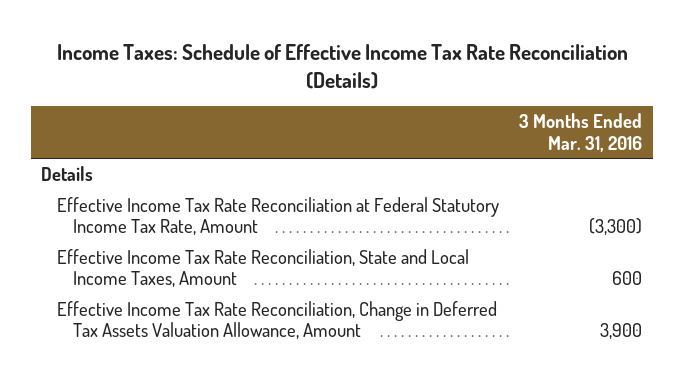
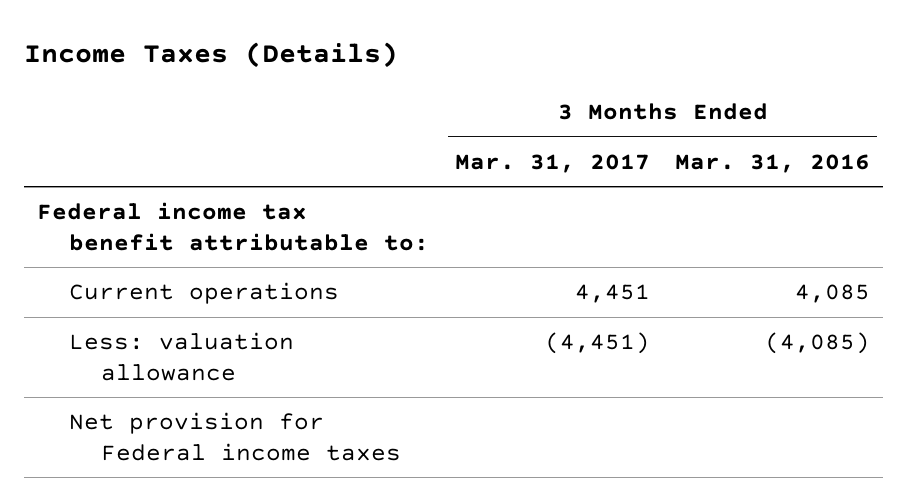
- Income Taxes: Schedule of Effective Income Tax Rate Reconciliation (Details)
+ Income Taxes (Details)
- | 3 Months Ended Mar. 31, 2016
+ | 3 Months Ended Mar. 31, 2017 | 3 Months Ended Mar. 31, 2016
- Details
- Effective Income Tax Rate Reconciliation at Federal Statutory Income Tax Rate, Amount | (3,300)
- Effective Income Tax Rate Reconciliation, State and Local Income Taxes, Amount | 600
- Effective Income Tax Rate Reconciliation, Change in Deferred Tax Assets Valuation Allowance, Amount | 3,900
+ Federal income tax benefit attributable to:
+ Current operations | 4,451 | 4,085
+ Less: valuation allowance | (4,451) | (4,085)
+ Net provision for Federal income taxes

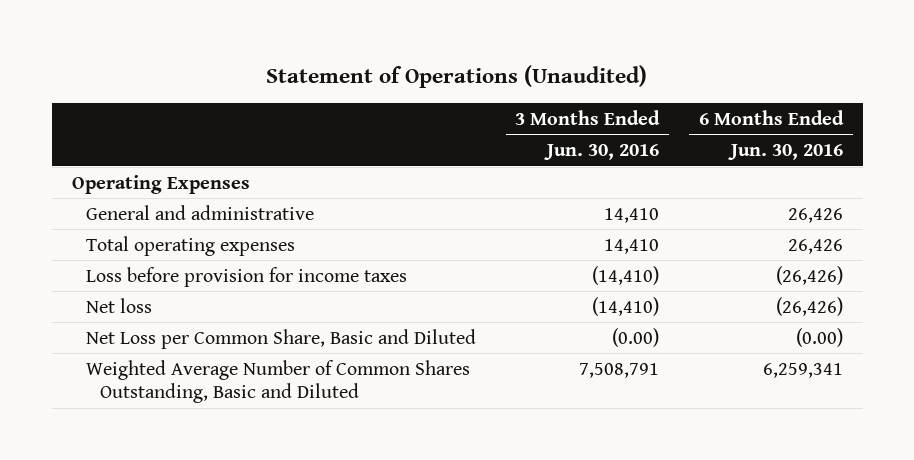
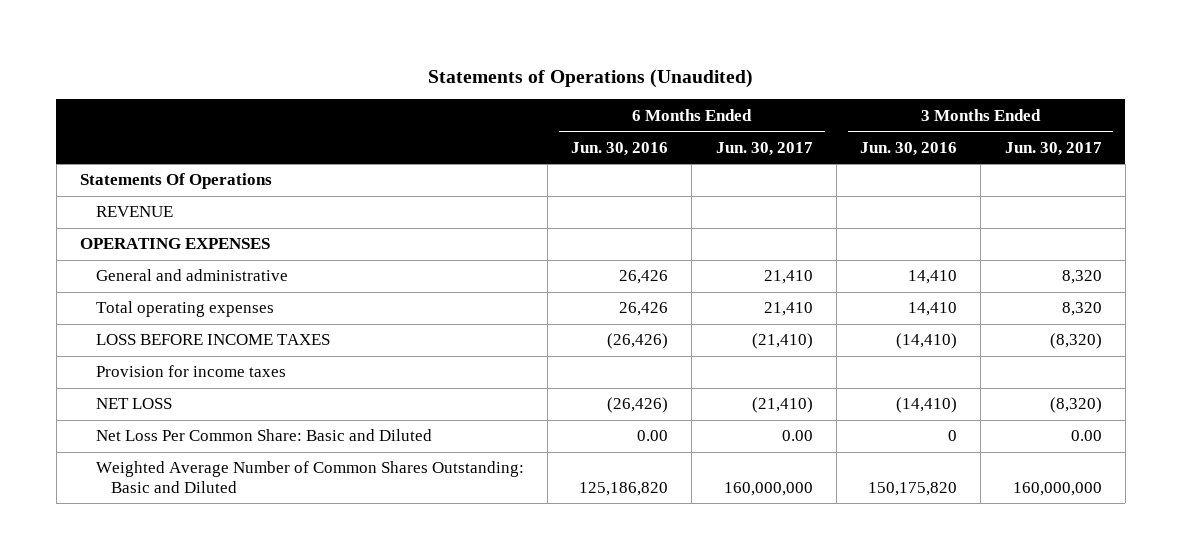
- Statement of Operations (Unaudited)
+ Statements of Operations (Unaudited)
- | 3 Months Ended Jun. 30, 2016 | 6 Months Ended Jun. 30, 2016
+ | 6 Months Ended Jun. 30, 2016 | 6 Months Ended Jun. 30, 2017 | 3 Months Ended Jun. 30, 2016 | 3 Months Ended Jun. 30, 2017
- Operating Expenses
+ Statements Of Operations
+ REVENUE
+ OPERATING EXPENSES
- Loss before provision for income taxes | (14,410) | (26,426)
- Net loss | (14,410) | (26,426)
- Net Loss per Common Share, Basic and Diluted | (0.00) | (0.00)
- Weighted Average Number of Common Shares Outstanding, Basic and Diluted | 7,508,791 | 6,259,341
+ LOSS BEFORE INCOME TAXES | (26,426) | (21,410) | (14,410) | (8,320)
+ Provision for income taxes
+ NET LOSS | (26,426) | (21,410) | (14,410) | (8,320)
+ Net Loss Per Common Share: Basic and Diluted | 0.00 | 0.00 | 0 | 0.00
+ Weighted Average Number of Common Shares Outstanding: Basic and Diluted | 125,186,820 | 160,000,000 | 150,175,820 | 160,000,000

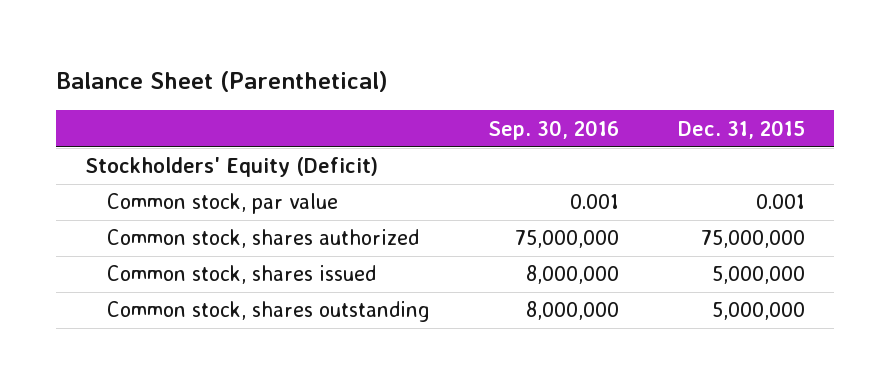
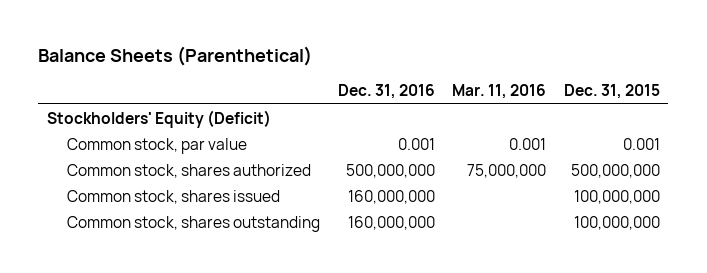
- Balance Sheet (Parenthetical)
+ Balance Sheets (Parenthetical)
- | Sep. 30, 2016 | Dec. 31, 2015
+ | Dec. 31, 2016 | Mar. 11, 2016 | Dec. 31, 2015
- Common stock, shares authorized | 75,000,000 | 75,000,000
- Common stock, shares issued | 8,000,000 | 5,000,000
- Common stock, shares outstanding | 8,000,000 | 5,000,000
+ Common stock, shares authorized | 500,000,000 | 75,000,000 | 500,000,000
+ Common stock, shares issued | 160,000,000 | | 100,000,000
+ Common stock, shares outstanding | 160,000,000 | | 100,000,000

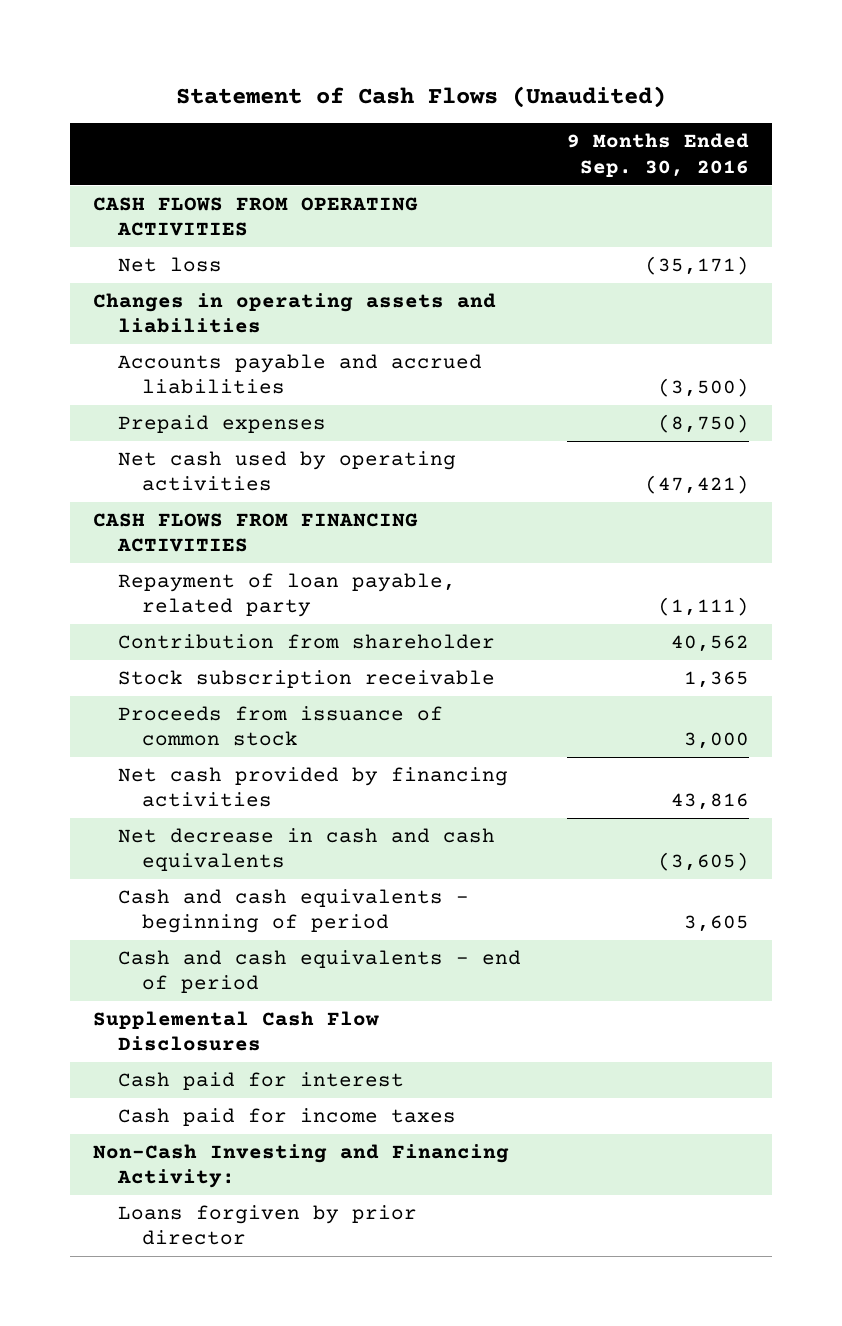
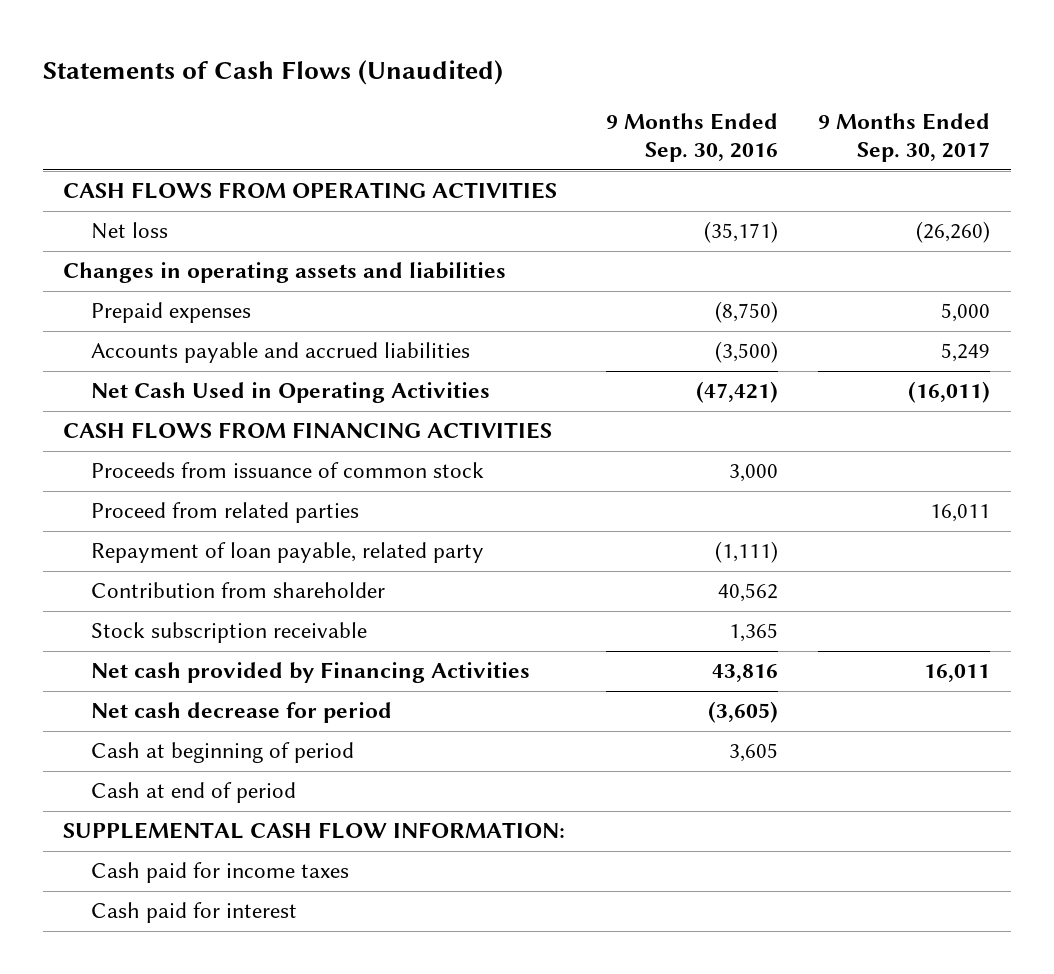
- Statement of Cash Flows (Unaudited)
+ Statements of Cash Flows (Unaudited)
- | 9 Months Ended Sep. 30, 2016
+ | 9 Months Ended Sep. 30, 2016 | 9 Months Ended Sep. 30, 2017
- Net cash used by operating activities | (47,421)
moved down: Accounts payable and accrued liabilities | (3,500) | 5,249
+ Net Cash Used in Operating Activities | (47,421) | (16,011)
moved up: Proceeds from issuance of common stock | 3,000 |
+ Proceed from related parties | | 16,011
- Net cash provided by financing activities | 43,816
- Net decrease in cash and cash equivalents | (3,605)
- Cash and cash equivalents - beginning of period | 3,605
- Cash and cash equivalents - end of period
- Supplemental Cash Flow Disclosures
+ Net cash provided by Financing Activities | 43,816 | 16,011
+ Net cash decrease for period | (3,605) |
+ Cash at beginning of period | 3,605 |
+ Cash at end of period
+ SUPPLEMENTAL CASH FLOW INFORMATION:
- Non-Cash Investing and Financing Activity:
- Loans forgiven by prior director
moved down: Cash paid for interest

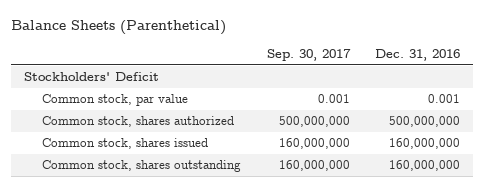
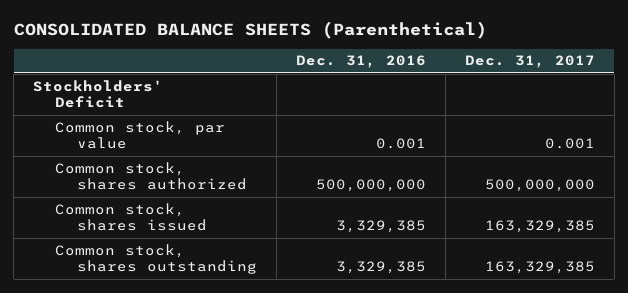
- Balance Sheets (Parenthetical)
+ CONSOLIDATED BALANCE SHEETS (Parenthetical)
- | Sep. 30, 2017 | Dec. 31, 2016
+ | Dec. 31, 2016 | Dec. 31, 2017
- Common stock, shares issued | 160,000,000 | 160,000,000
- Common stock, shares outstanding | 160,000,000 | 160,000,000
+ Common stock, shares issued | 3,329,385 | 163,329,385
+ Common stock, shares outstanding | 3,329,385 | 163,329,385

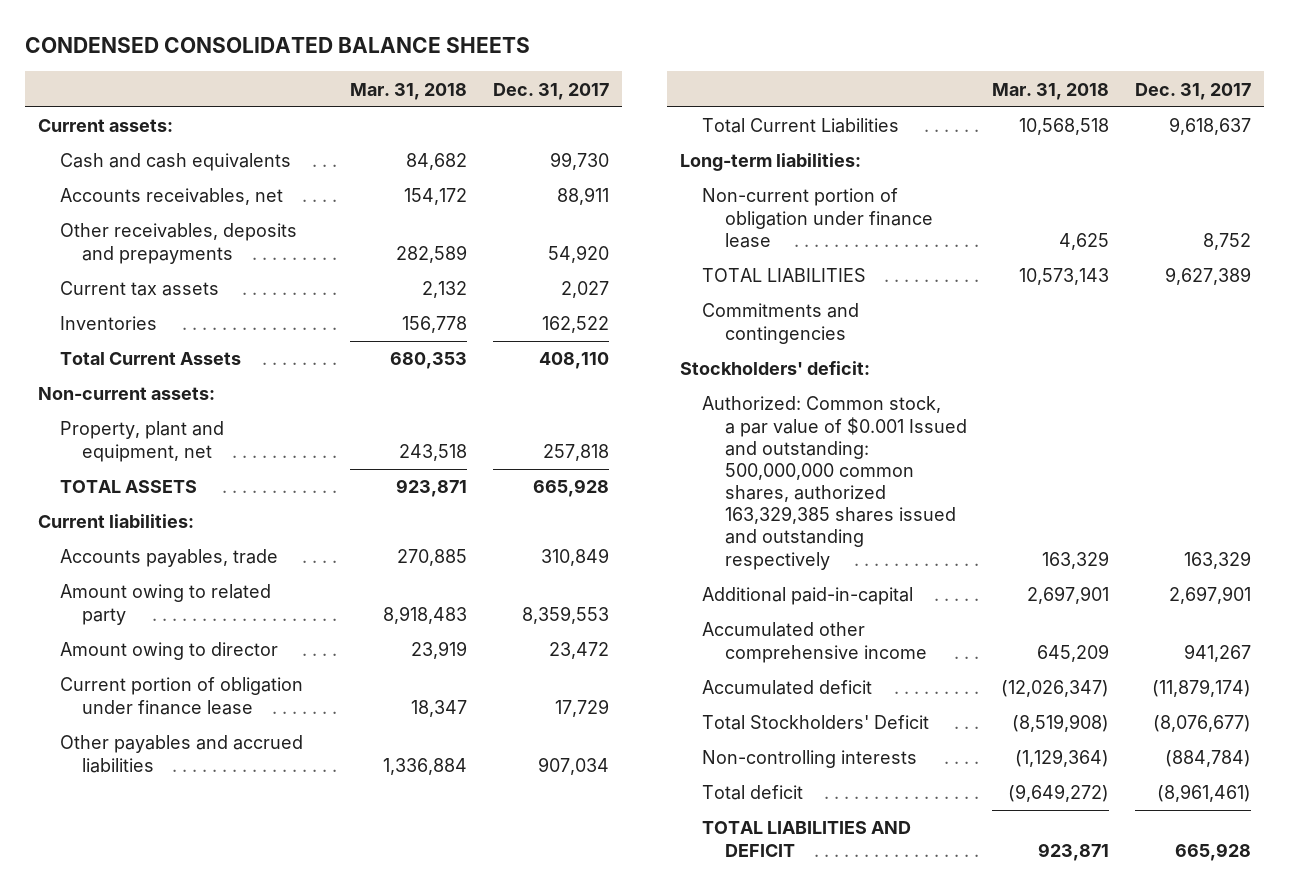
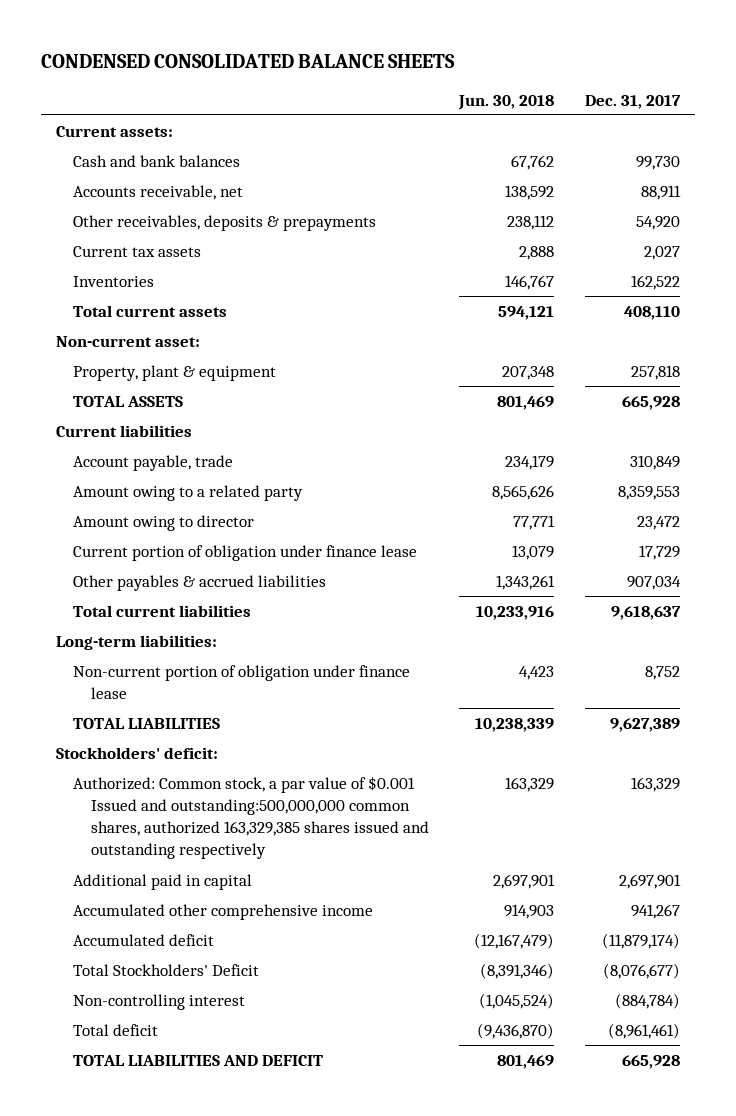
- | Mar. 31, 2018 | Dec. 31, 2017
+ | Jun. 30, 2018 | Dec. 31, 2017
- Cash and cash equivalents | 84,682 | 99,730
- Accounts receivables, net | 154,172 | 88,911
- Other receivables, deposits and prepayments | 282,589 | 54,920
+ Cash and bank balances | 67,762 | 99,730
+ Accounts receivable, net | 138,592 | 88,911
+ Other receivables, deposits & prepayments | 238,112 | 54,920
- Total Current Assets | 680,353 | 408,110
- Non-current assets:
- Property, plant and equipment, net | 243,518 | 257,818
+ Total current assets | 594,121 | 408,110
+ Non-current asset:
+ Property, plant & equipment | 207,348 | 257,818
- Current liabilities:
- Accounts payables, trade | 270,885 | 310,849
- Amount owing to related party | 8,918,483 | 8,359,553
+ Current liabilities
+ Account payable, trade | 234,179 | 310,849
+ Amount owing to a related party | 8,565,626 | 8,359,553
- Other payables and accrued liabilities | 1,336,884 | 907,034
- Total Current Liabilities | 10,568,518 | 9,618,637
+ Other payables & accrued liabilities | 1,343,261 | 907,034
+ Total current liabilities | 10,233,916 | 9,618,637
- Commitments and contingencies
- Authorized: Common stock, a par value of $0.001 Issued and outstanding: 500,000,000 common shares, authorized 163,329,385 shares issued and outstanding respectively | 163,329 | 163,329
- Additional paid-in-capital | 2,697,901 | 2,697,901
+ Authorized: Common stock, a par value of $0.001 Issued and outstanding:500,000,000 common shares, authorized 163,329,385 shares issued and outstanding respectively | 163,329 | 163,329
+ Additional paid in capital | 2,697,901 | 2,697,901
- Non-controlling interests | (1,129,364) | (884,784)
+ Non-controlling interest | (1,045,524) | (884,784)

